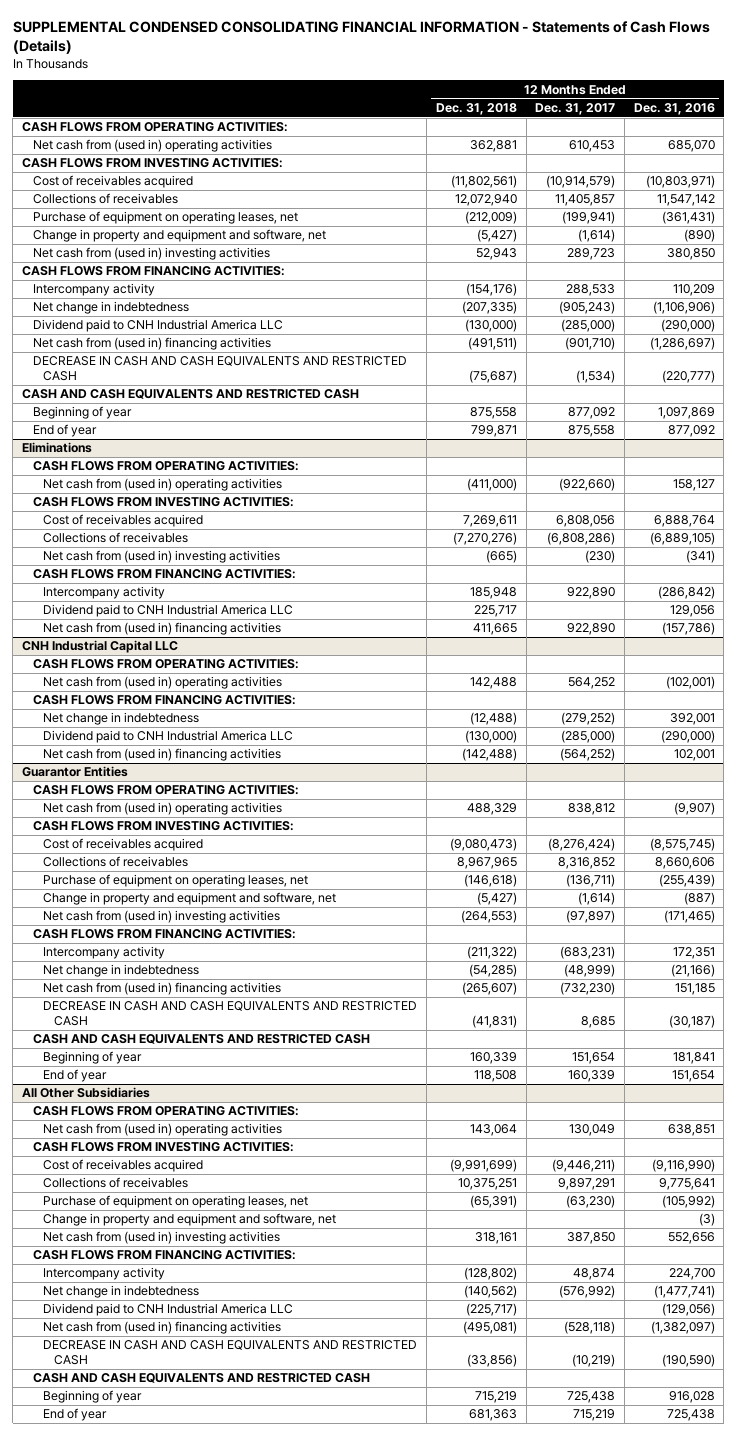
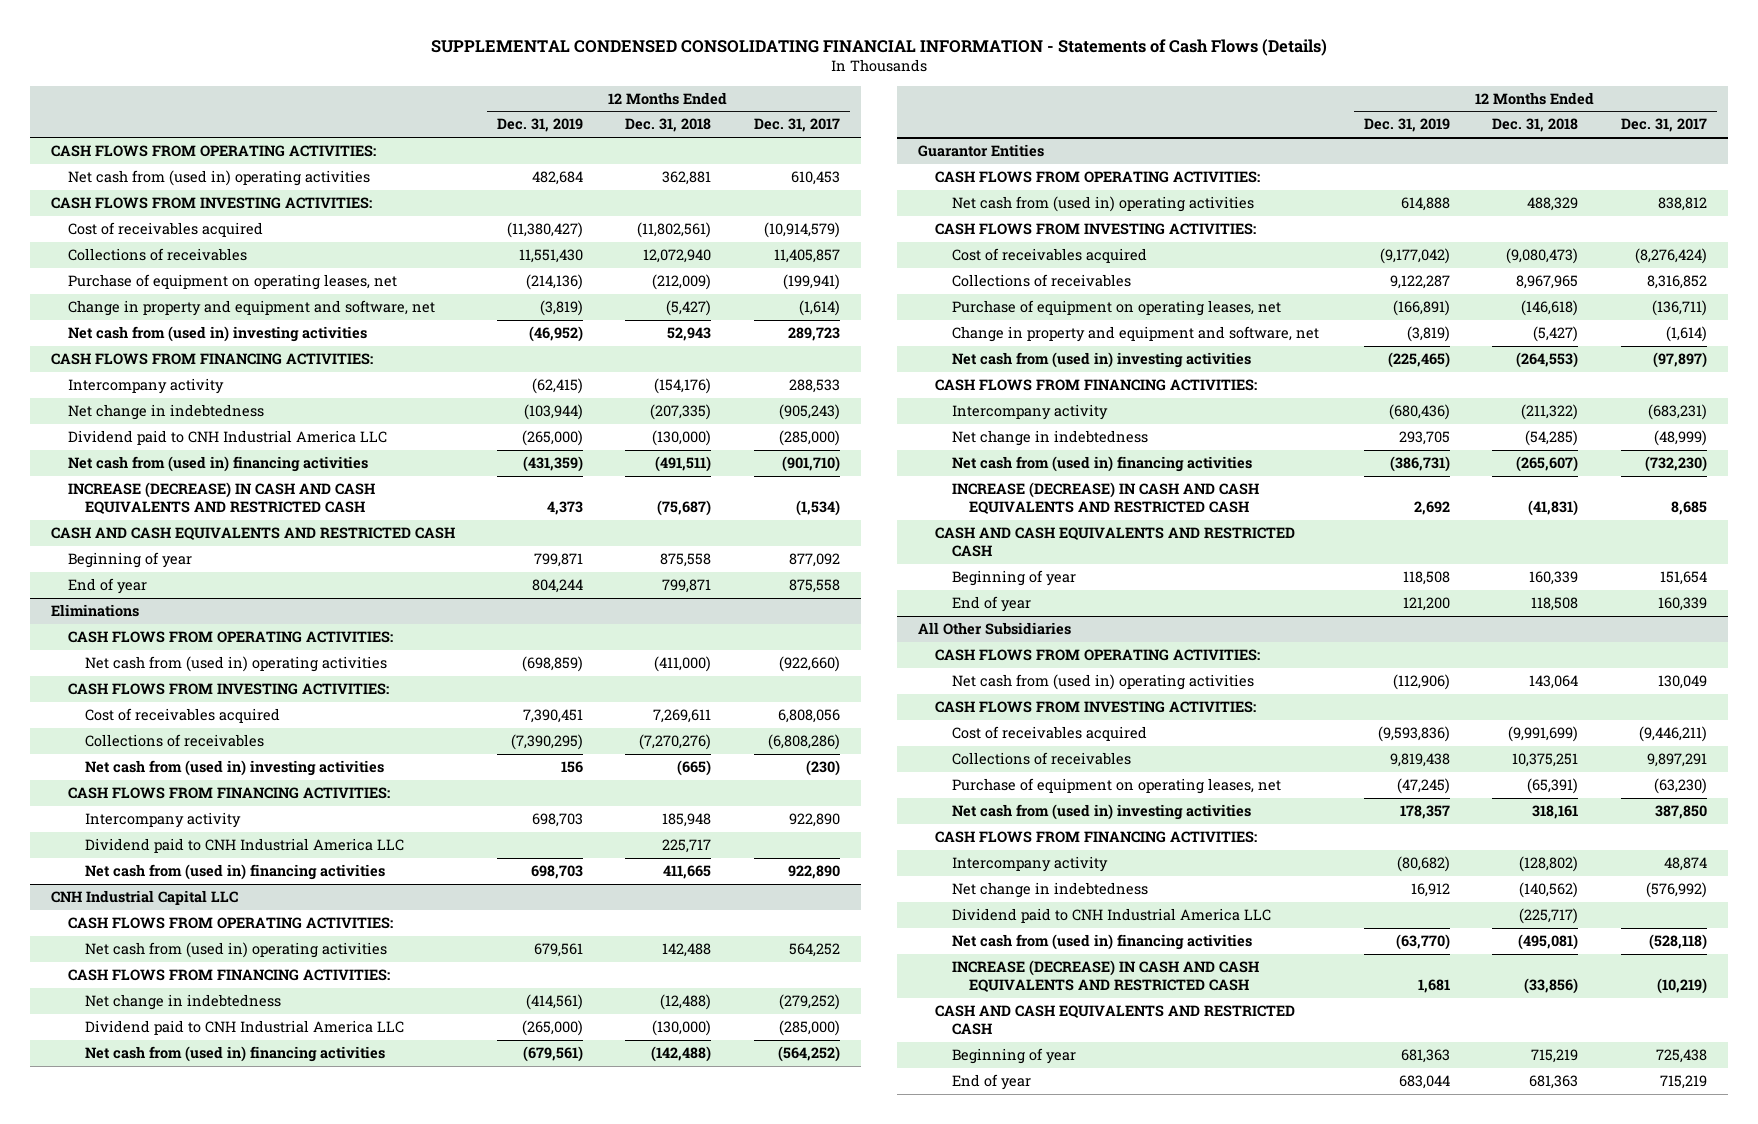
- | 12 Months Ended Dec. 31, 2018 | 12 Months Ended Dec. 31, 2017 | 12 Months Ended Dec. 31, 2016
+ | 12 Months Ended Dec. 31, 2019 | 12 Months Ended Dec. 31, 2018 | 12 Months Ended Dec. 31, 2017
- DECREASE IN CASH AND CASH EQUIVALENTS AND RESTRICTED CASH | (75,687) | (1,534) | (220,777)
+ INCREASE (DECREASE) IN CASH AND CASH EQUIVALENTS AND RESTRICTED CASH | 4,373 | (75,687) | (1,534)
@ Guarantor Entities
- DECREASE IN CASH AND CASH EQUIVALENTS AND RESTRICTED CASH | (41,831) | 8,685 | (30,187)
+ INCREASE (DECREASE) IN CASH AND CASH EQUIVALENTS AND RESTRICTED CASH | 2,692 | (41,831) | 8,685
@ All Other Subsidiaries
- Change in property and equipment and software, net | | | (3)
- DECREASE IN CASH AND CASH EQUIVALENTS AND RESTRICTED CASH | (33,856) | (10,219) | (190,590)
+ INCREASE (DECREASE) IN CASH AND CASH EQUIVALENTS AND RESTRICTED CASH | 1,681 | (33,856) | (10,219)

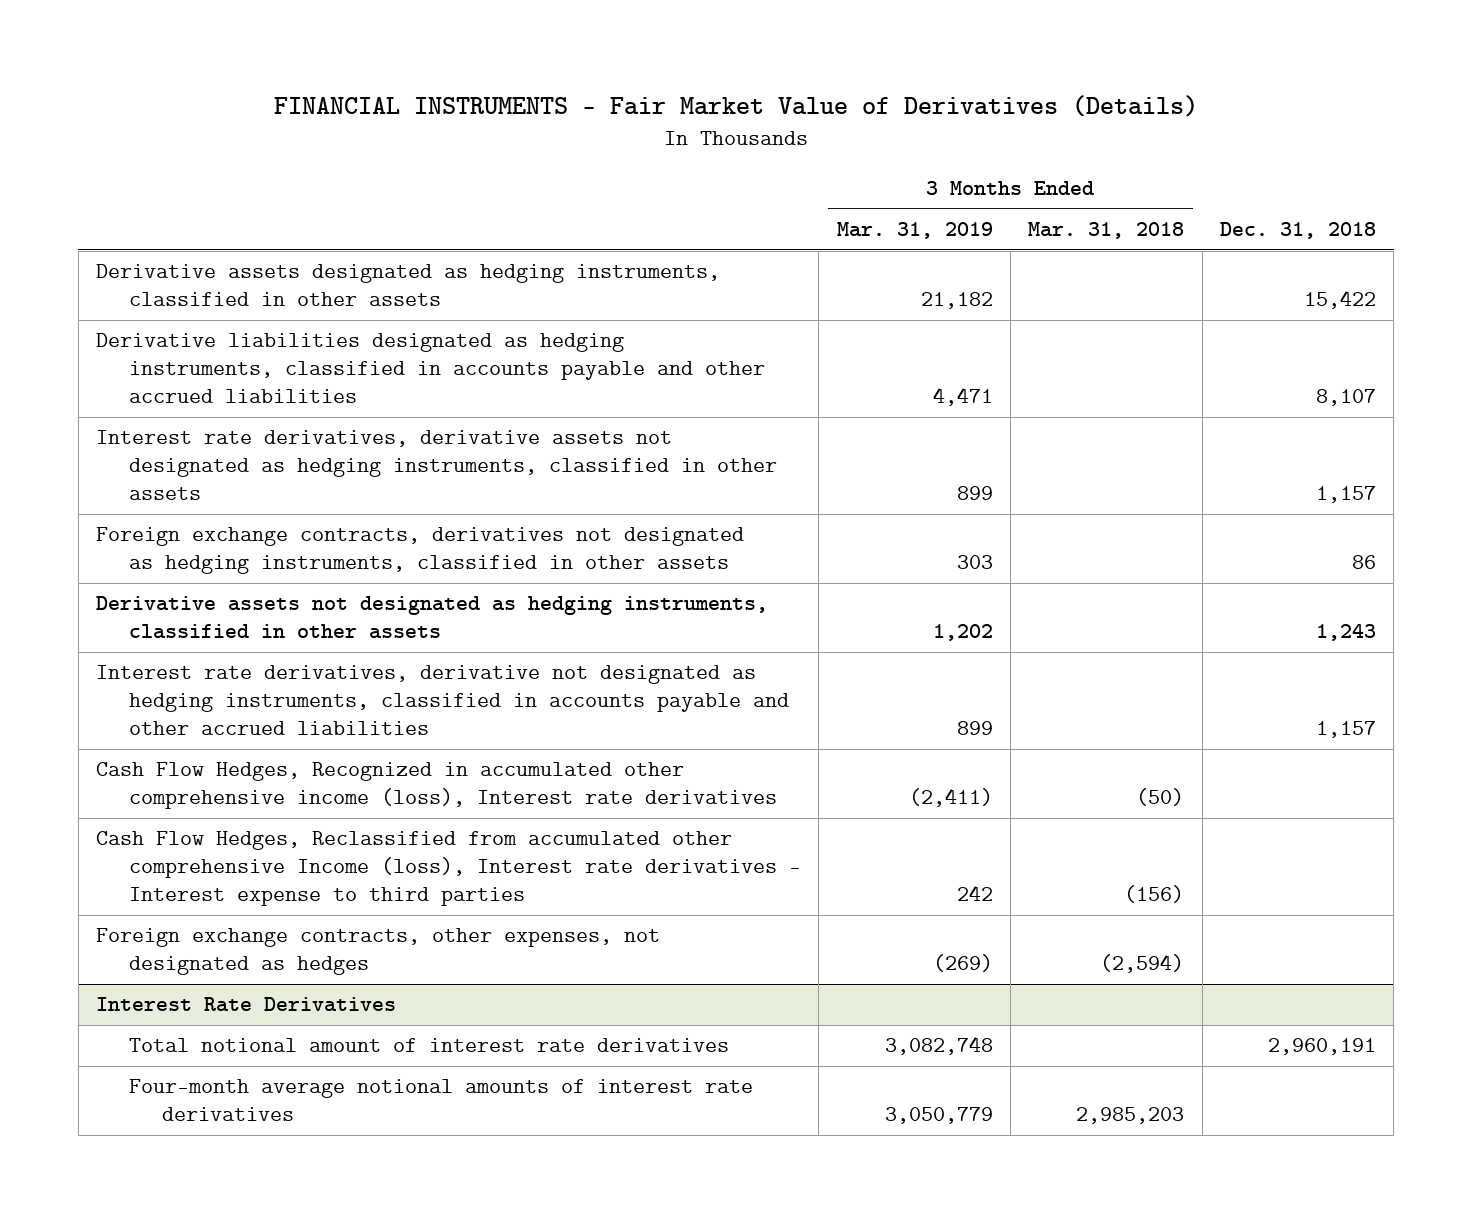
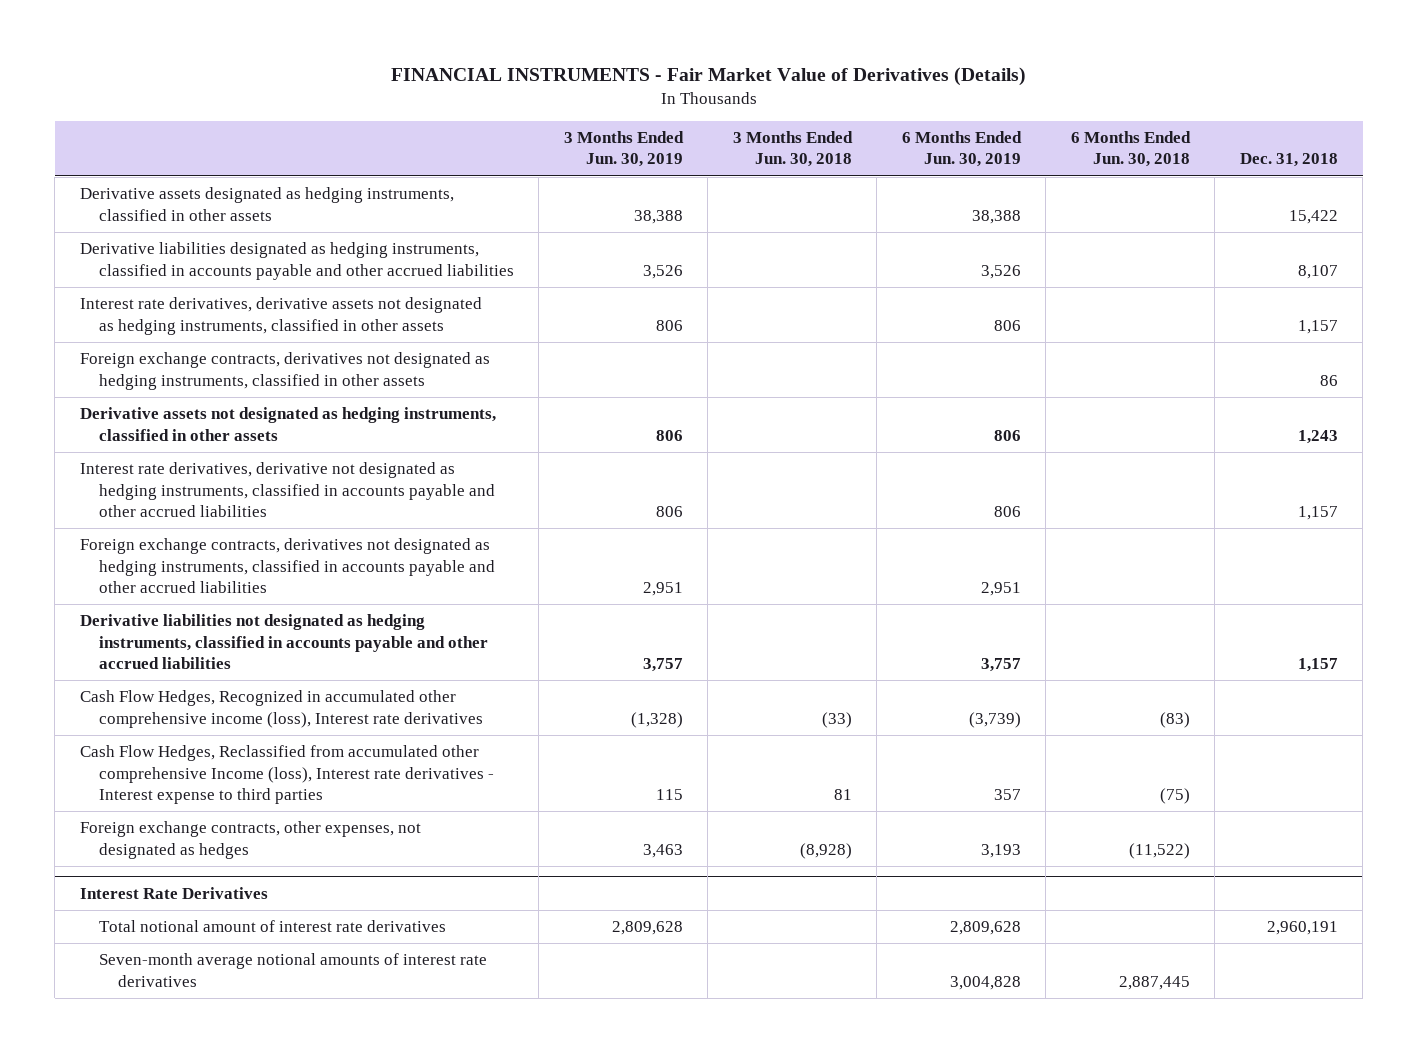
- | 3 Months Ended Mar. 31, 2019 | 3 Months Ended Mar. 31, 2018 | Dec. 31, 2018
+ | 3 Months Ended Jun. 30, 2019 | 3 Months Ended Jun. 30, 2018 | 6 Months Ended Jun. 30, 2019 | 6 Months Ended Jun. 30, 2018 | Dec. 31, 2018
+ Foreign exchange contracts, derivatives not designated as hedging instruments, classified in accounts payable and other accrued liabilities | 2,951 | | 2,951 | |
+ Derivative liabilities not designated as hedging instruments, classified in accounts payable and other accrued liabilities | 3,757 | | 3,757 | | 1,157
@ Interest Rate Derivatives
- Four-month average notional amounts of interest rate derivatives | 3,050,779 | 2,985,203 |
+ Seven-month average notional amounts of interest rate derivatives | | | 3,004,828 | 2,887,445 |

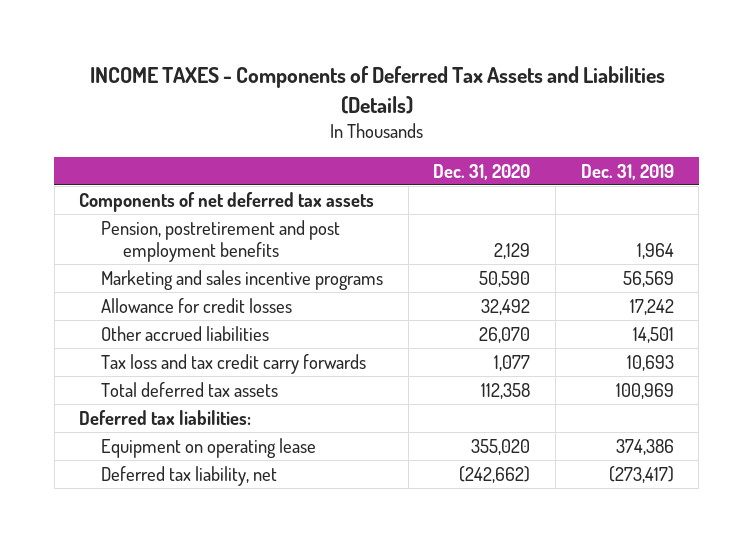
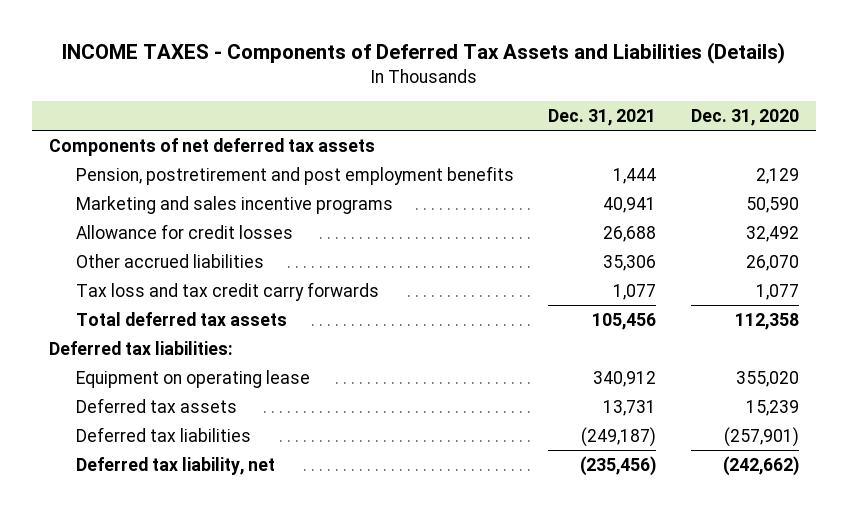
- | Dec. 31, 2020 | Dec. 31, 2019
+ | Dec. 31, 2021 | Dec. 31, 2020
+ Deferred tax assets | 13,731 | 15,239
+ Deferred tax liabilities | (249,187) | (257,901)

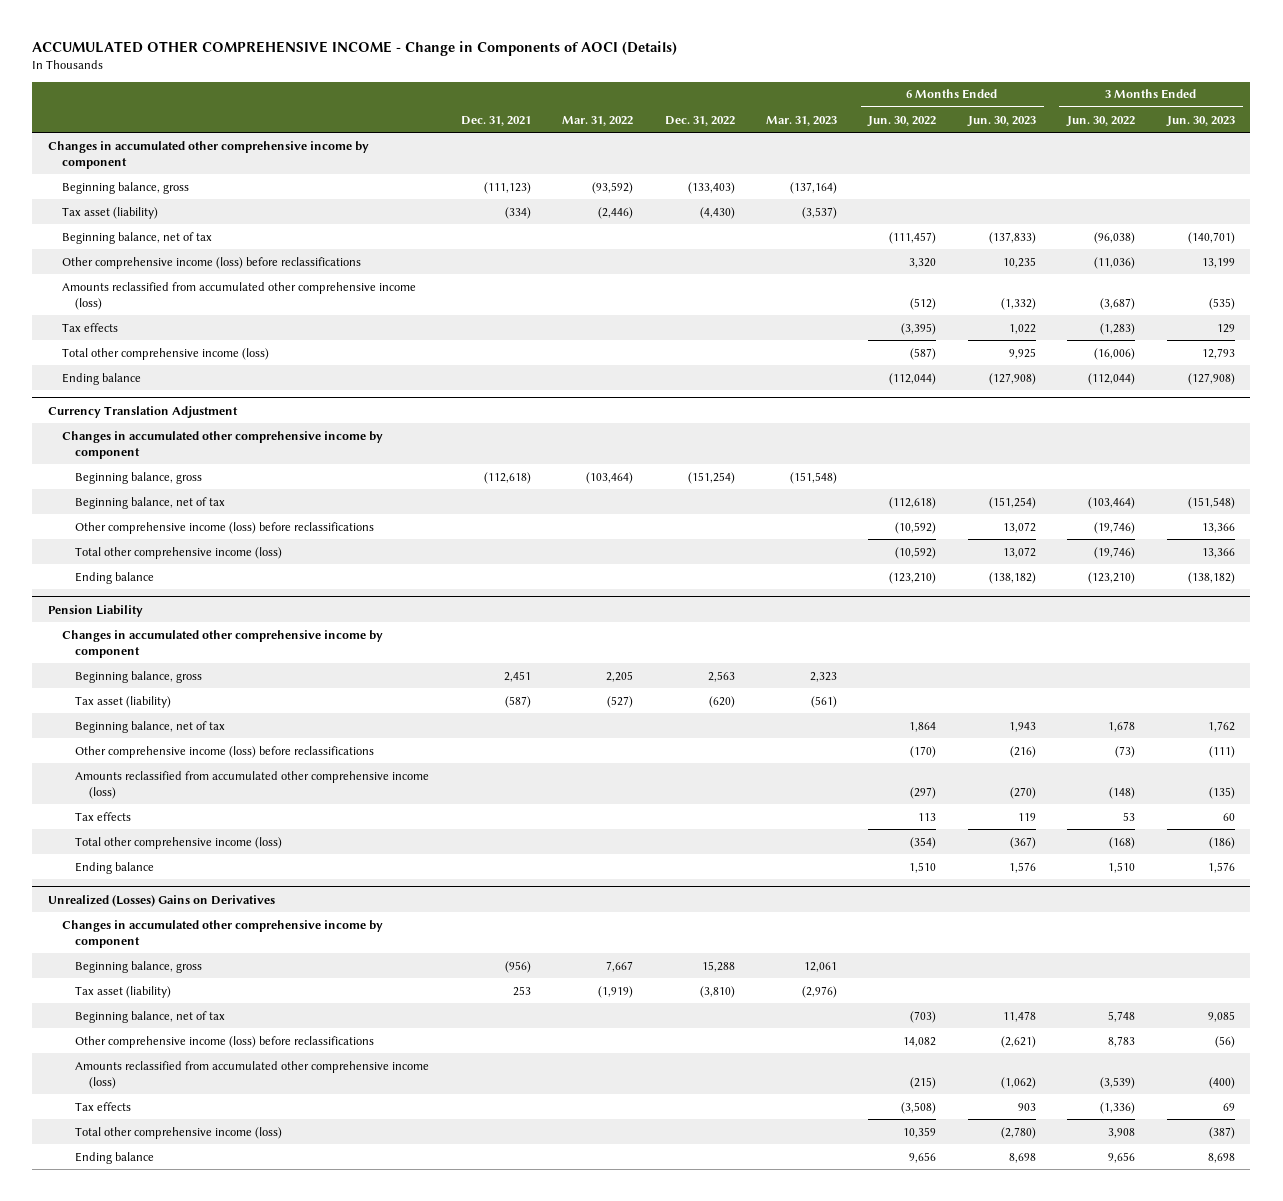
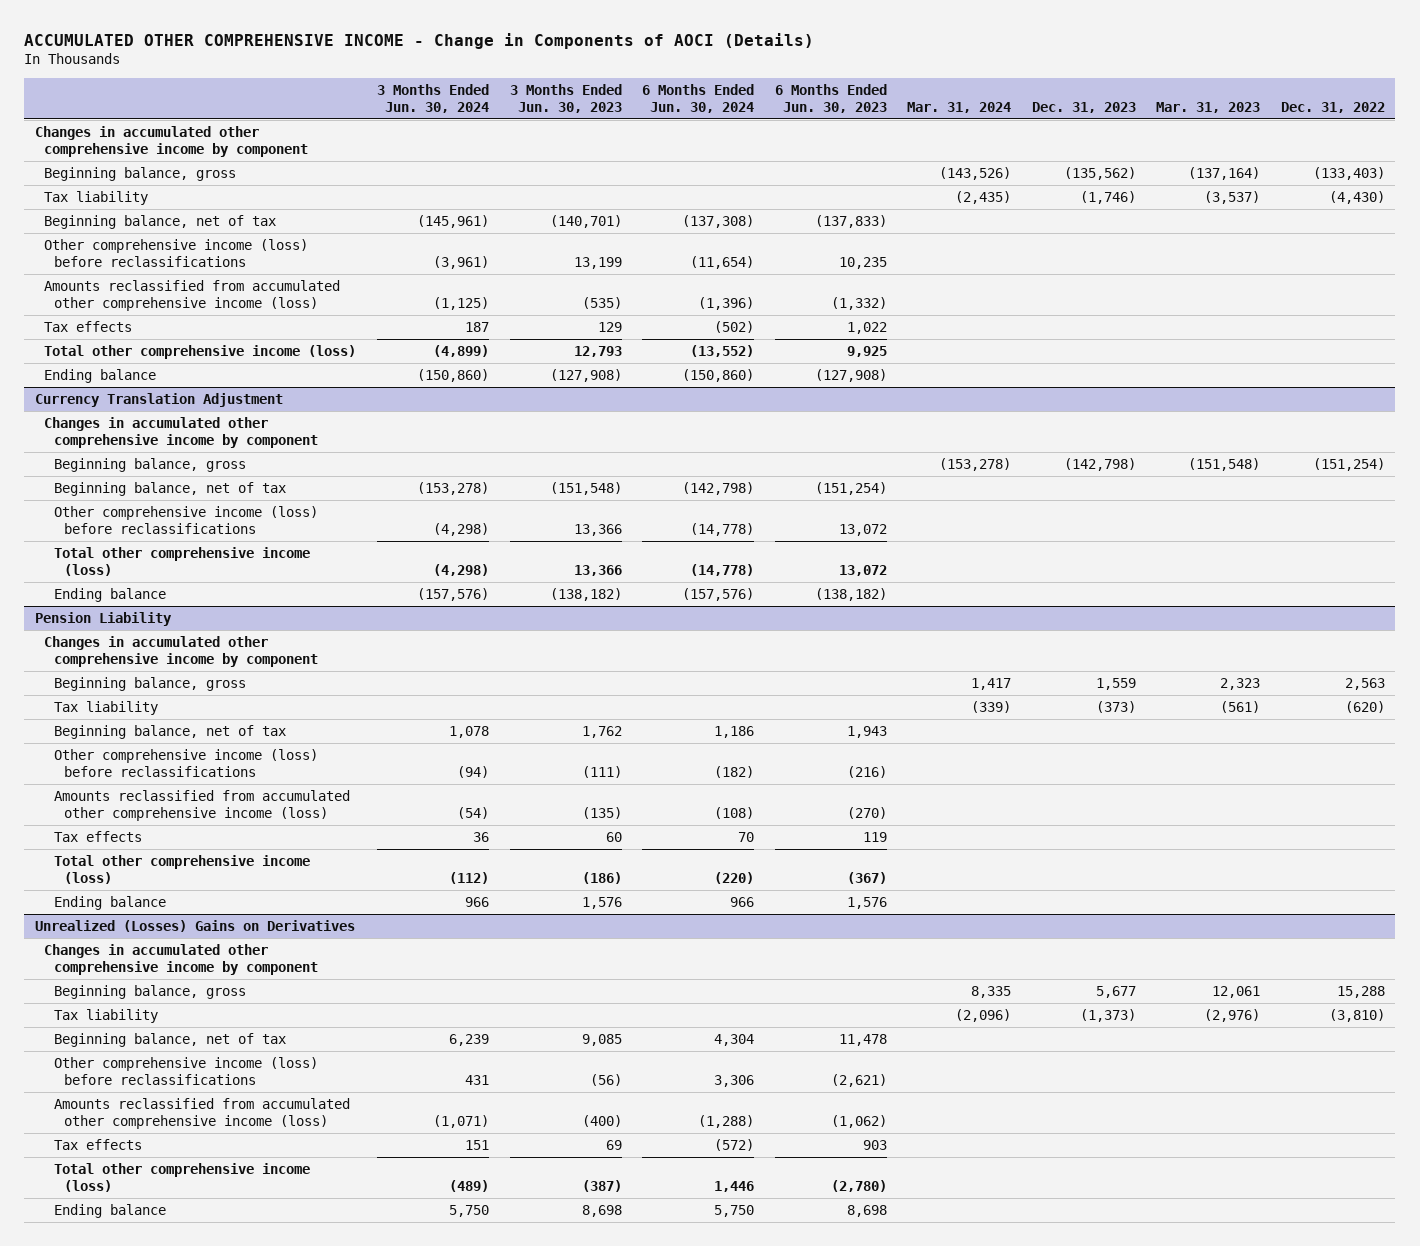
- | Dec. 31, 2021 | Mar. 31, 2022 | Dec. 31, 2022 | Mar. 31, 2023 | 6 Months Ended Jun. 30, 2022 | 6 Months Ended Jun. 30, 2023 | 3 Months Ended Jun. 30, 2022 | 3 Months Ended Jun. 30, 2023
+ | 3 Months Ended Jun. 30, 2024 | 3 Months Ended Jun. 30, 2023 | 6 Months Ended Jun. 30, 2024 | 6 Months Ended Jun. 30, 2023 | Mar. 31, 2024 | Dec. 31, 2023 | Mar. 31, 2023 | Dec. 31, 2022
- Tax asset (liability) | (334) | (2,446) | (4,430) | (3,537) | | | |
+ Tax liability | | | | | (2,435) | (1,746) | (3,537) | (4,430)
@ Pension Liability
- Tax asset (liability) | (587) | (527) | (620) | (561) | | | |
+ Tax liability | | | | | (339) | (373) | (561) | (620)
@ Unrealized (Losses) Gains on Derivatives
- Tax asset (liability) | 253 | (1,919) | (3,810) | (2,976) | | | |
+ Tax liability | | | | | (2,096) | (1,373) | (2,976) | (3,810)

